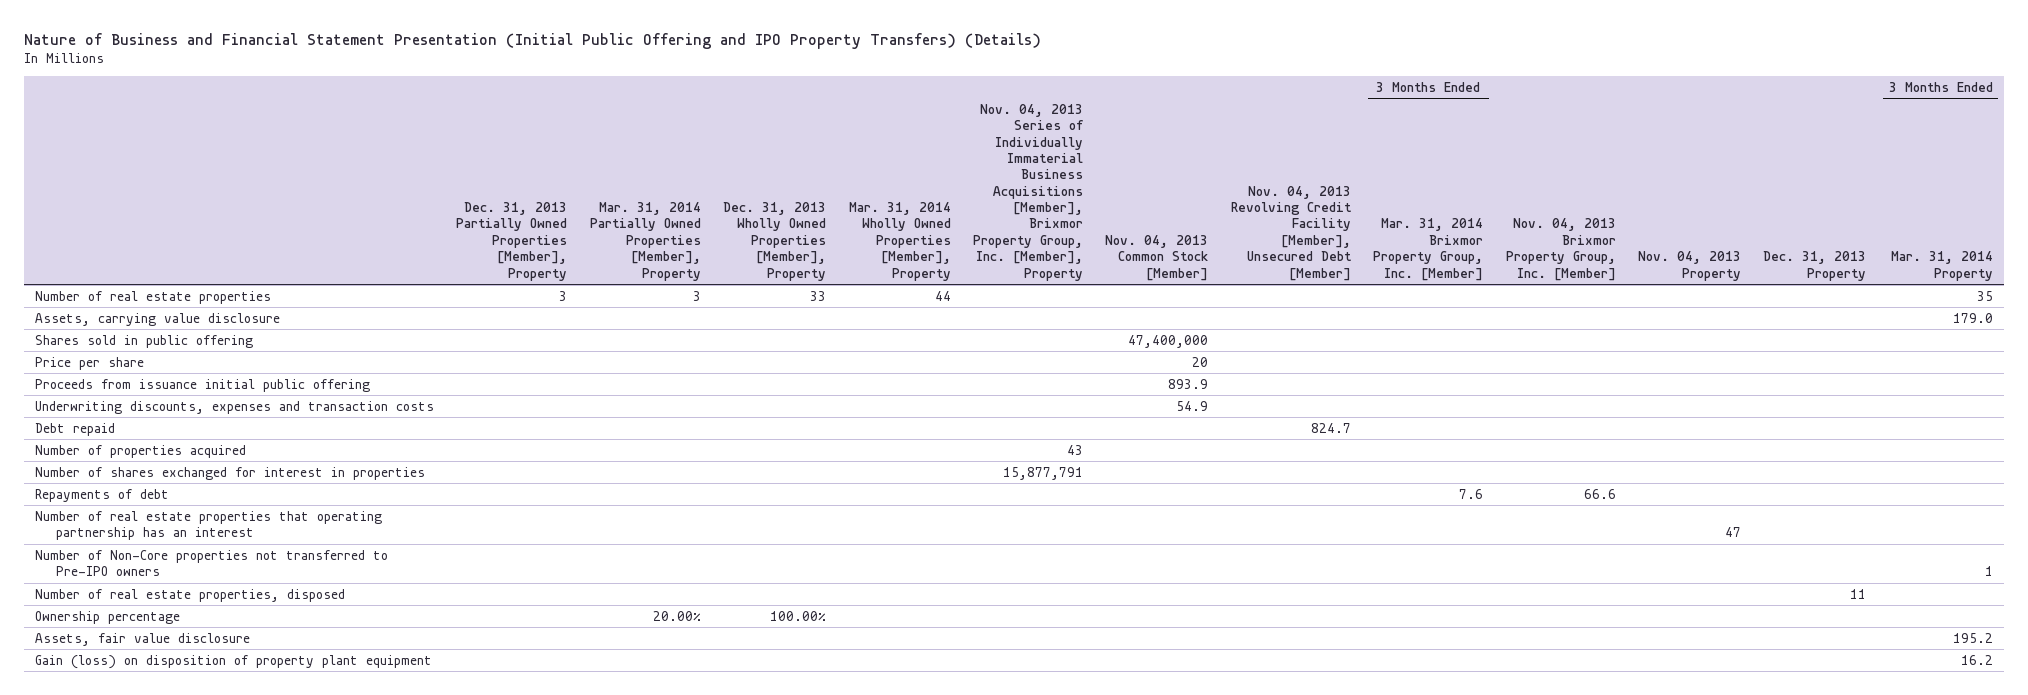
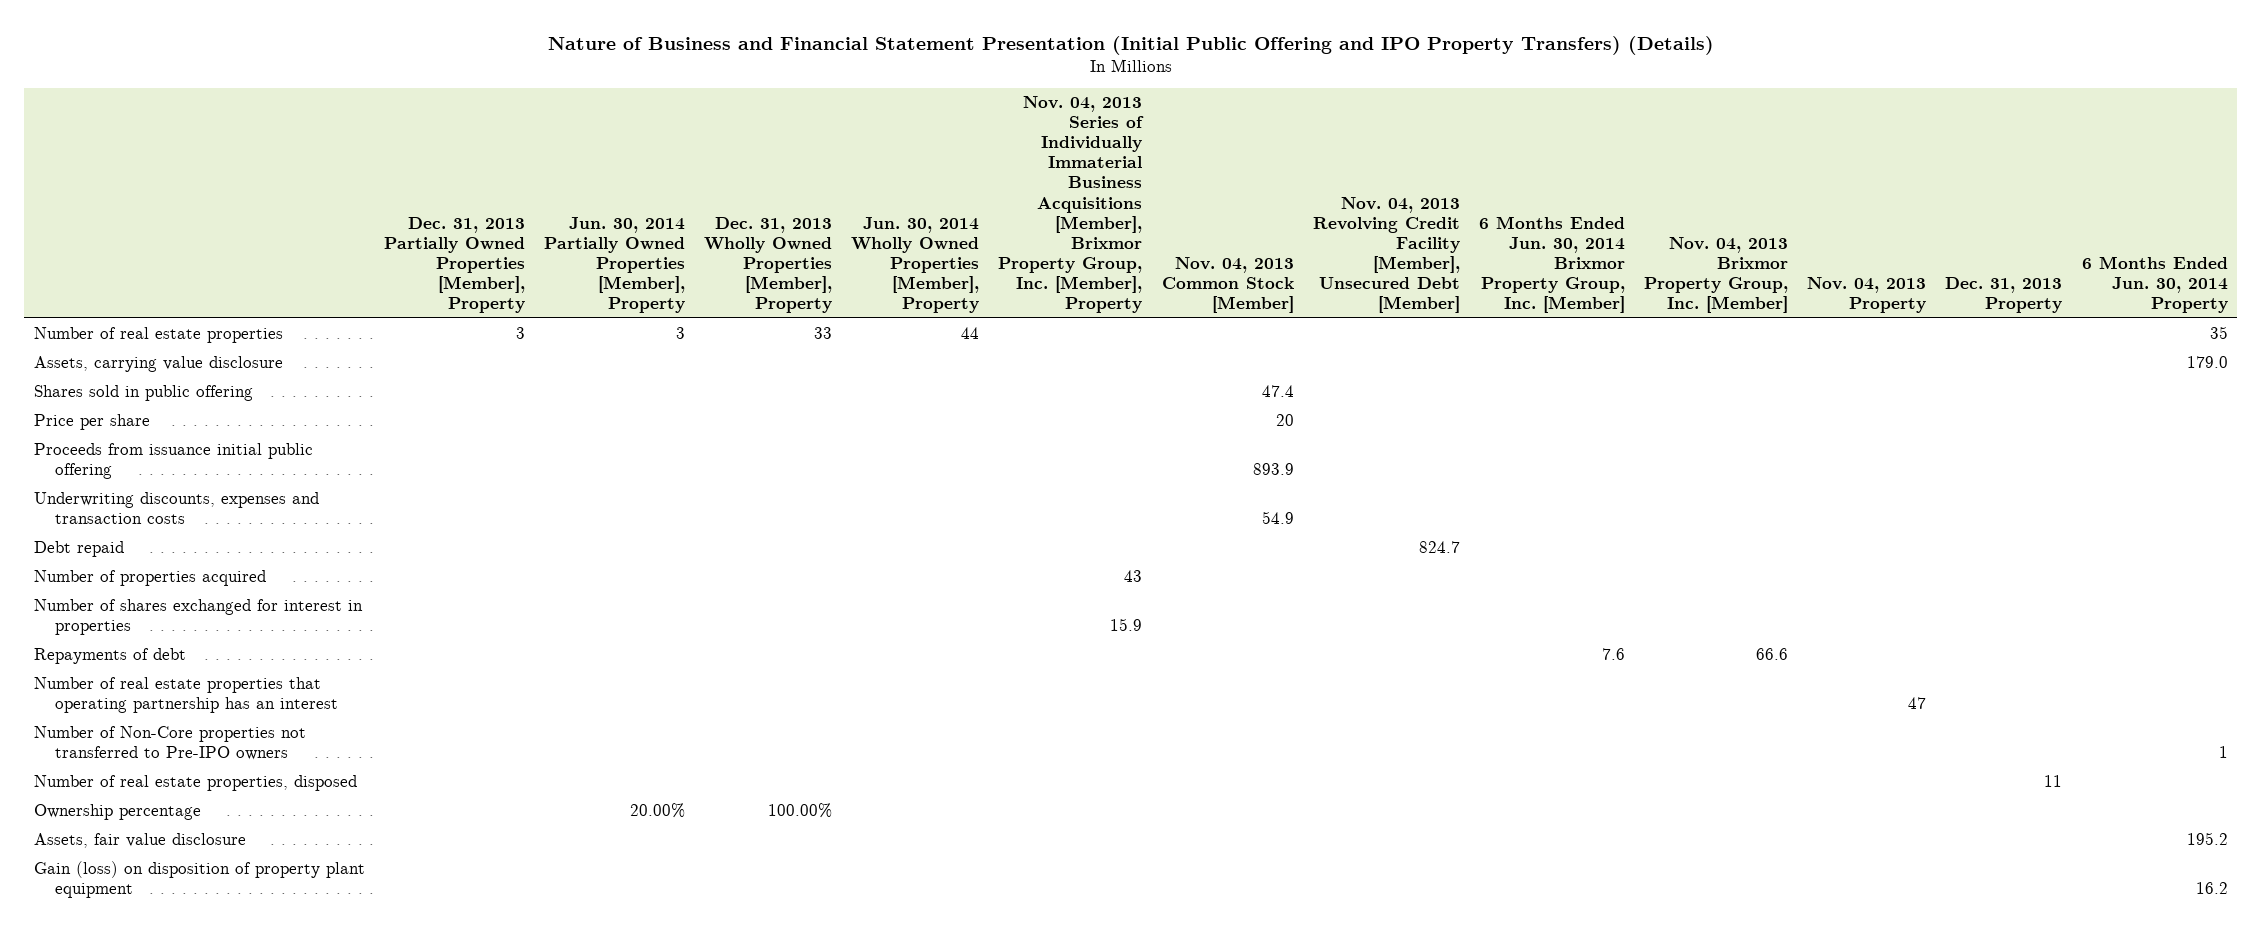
- | Dec. 31, 2013 Partially Owned Properties [Member], Property | Mar. 31, 2014 Partially Owned Properties [Member], Property | Dec. 31, 2013 Wholly Owned Properties [Member], Property | Mar. 31, 2014 Wholly Owned Properties [Member], Property | Nov. 04, 2013 Series of Individually Immaterial Business Acquisitions [Member], Brixmor Property Group, Inc. [Member], Property | Nov. 04, 2013 Common Stock [Member] | Nov. 04, 2013 Revolving Credit Facility [Member], Unsecured Debt [Member] | 3 Months Ended Mar. 31, 2014 Brixmor Property Group, Inc. [Member] | Nov. 04, 2013 Brixmor Property Group, Inc. [Member] | Nov. 04, 2013 Property | Dec. 31, 2013 Property | 3 Months Ended Mar. 31, 2014 Property
+ | Dec. 31, 2013 Partially Owned Properties [Member], Property | Jun. 30, 2014 Partially Owned Properties [Member], Property | Dec. 31, 2013 Wholly Owned Properties [Member], Property | Jun. 30, 2014 Wholly Owned Properties [Member], Property | Nov. 04, 2013 Series of Individually Immaterial Business Acquisitions [Member], Brixmor Property Group, Inc. [Member], Property | Nov. 04, 2013 Common Stock [Member] | Nov. 04, 2013 Revolving Credit Facility [Member], Unsecured Debt [Member] | 6 Months Ended Jun. 30, 2014 Brixmor Property Group, Inc. [Member] | Nov. 04, 2013 Brixmor Property Group, Inc. [Member] | Nov. 04, 2013 Property | Dec. 31, 2013 Property | 6 Months Ended Jun. 30, 2014 Property
- Shares sold in public offering | | | | | | 47,400,000 | | | | | |
+ Shares sold in public offering | | | | | | 47.4 | | | | | |
- Number of shares exchanged for interest in properties | | | | | 15,877,791 | | | | | | |
+ Number of shares exchanged for interest in properties | | | | | 15.9 | | | | | | |

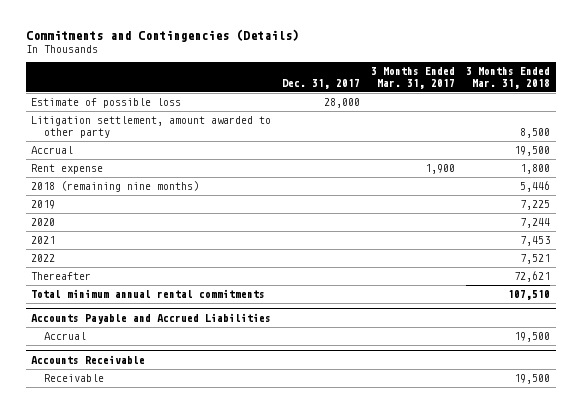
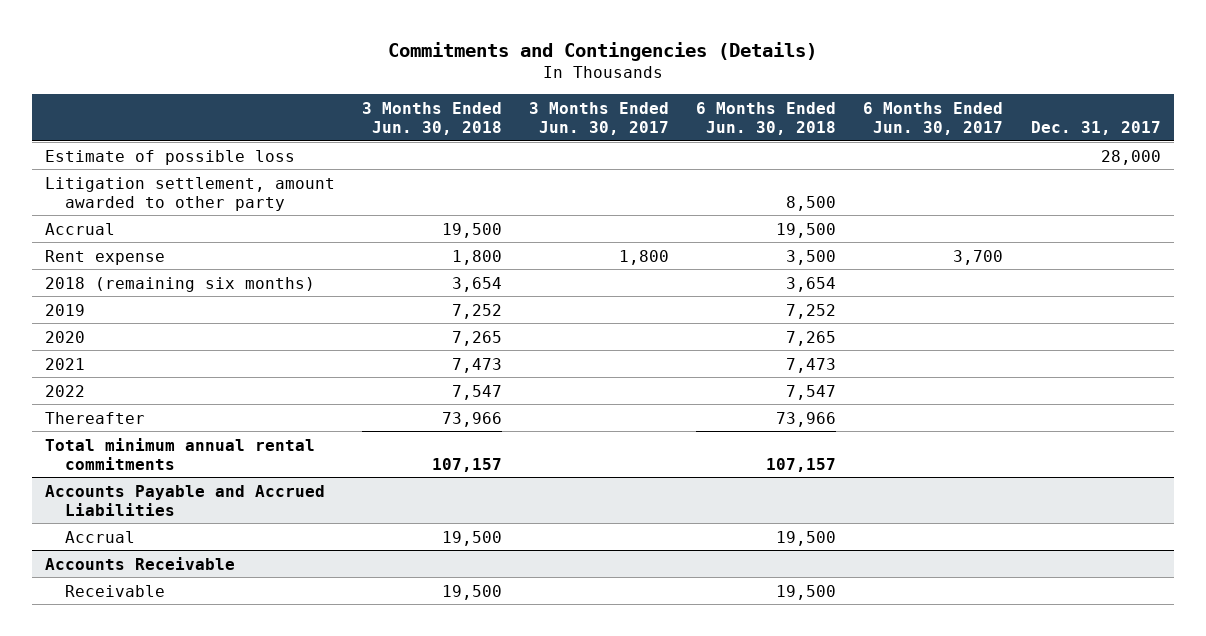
- | Dec. 31, 2017 | 3 Months Ended Mar. 31, 2017 | 3 Months Ended Mar. 31, 2018
+ | 3 Months Ended Jun. 30, 2018 | 3 Months Ended Jun. 30, 2017 | 6 Months Ended Jun. 30, 2018 | 6 Months Ended Jun. 30, 2017 | Dec. 31, 2017
- 2018 (remaining nine months) | | | 5,446
+ 2018 (remaining six months) | 3,654 | | 3,654 | |

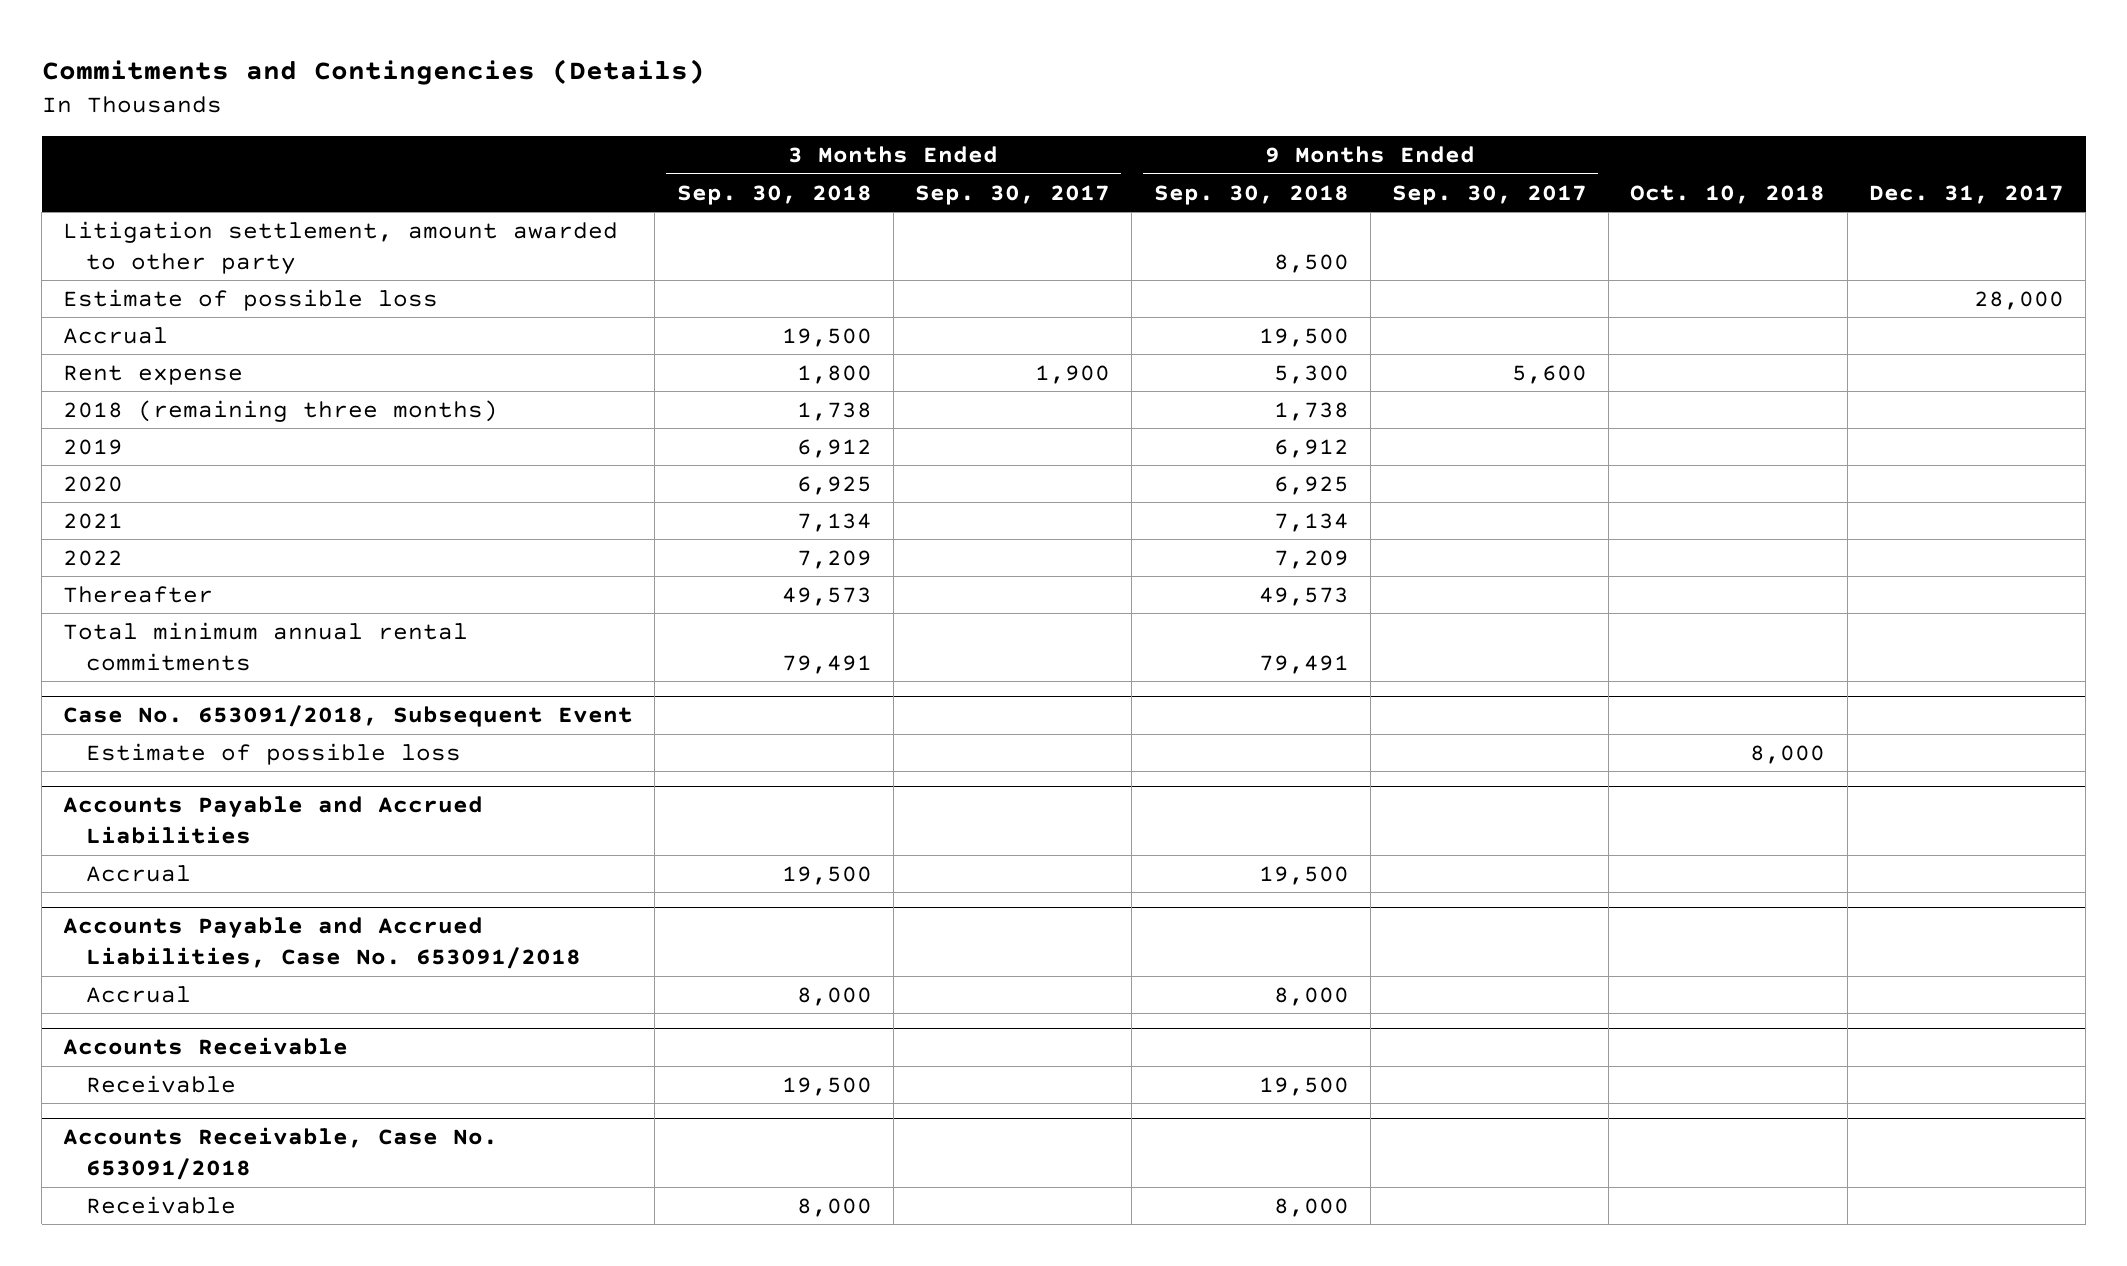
- | 3 Months Ended Jun. 30, 2018 | 3 Months Ended Jun. 30, 2017 | 6 Months Ended Jun. 30, 2018 | 6 Months Ended Jun. 30, 2017 | Dec. 31, 2017
+ | 3 Months Ended Sep. 30, 2018 | 3 Months Ended Sep. 30, 2017 | 9 Months Ended Sep. 30, 2018 | 9 Months Ended Sep. 30, 2017 | Oct. 10, 2018 | Dec. 31, 2017
moved down: Estimate of possible loss | | | | | | 28,000
- 2018 (remaining six months) | 3,654 | | 3,654 | |
+ 2018 (remaining three months) | 1,738 | | 1,738 | | |
+ Case No. 653091/2018, Subsequent Event
+ Estimate of possible loss | | | | | 8,000 |
+ Accounts Payable and Accrued Liabilities, Case No. 653091/2018
+ Accrual | 8,000 | | 8,000 | | |
+ Accounts Receivable, Case No. 653091/2018
+ Receivable | 8,000 | | 8,000 | | |

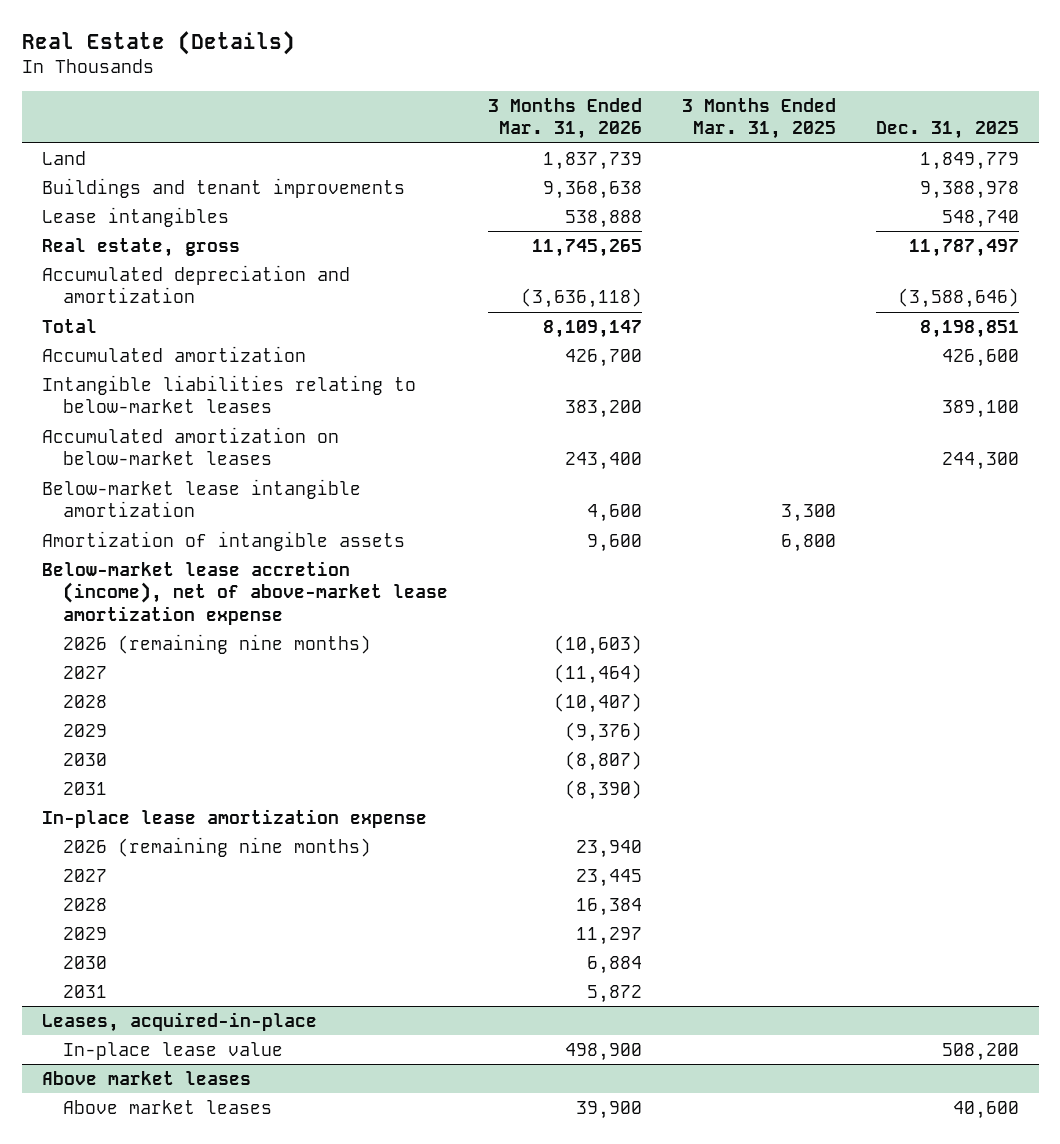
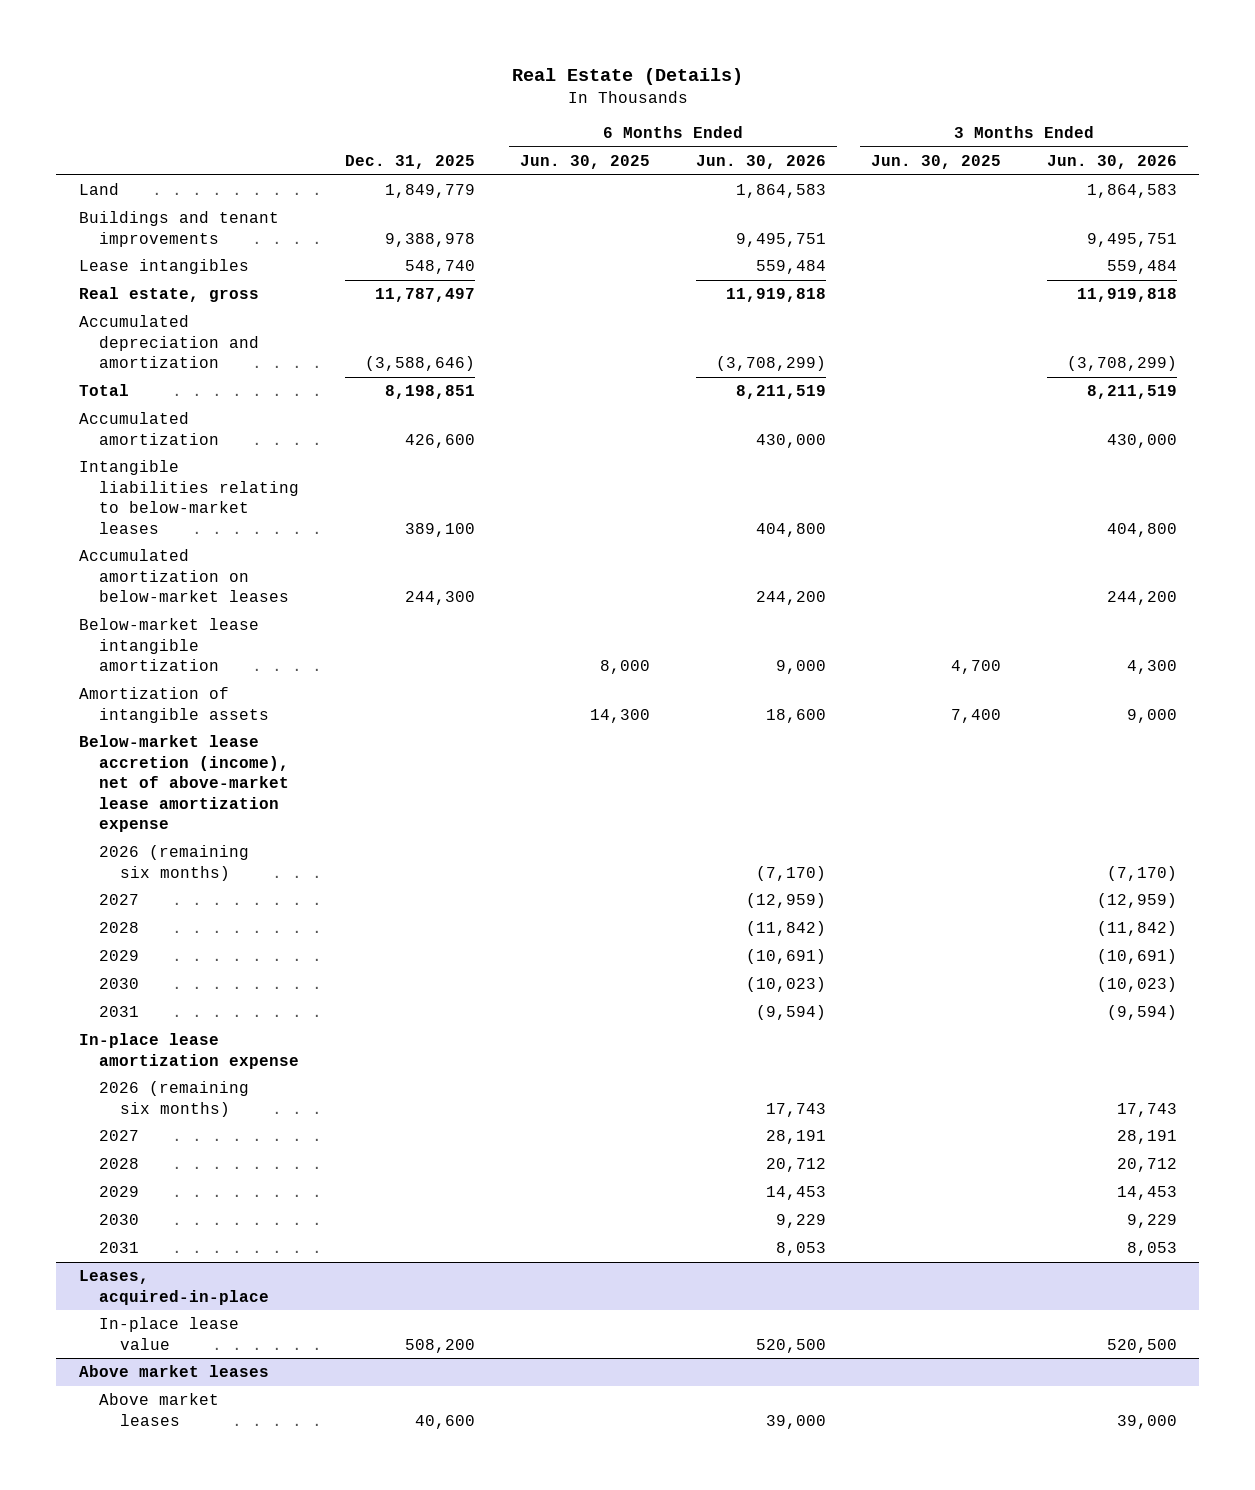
- | 3 Months Ended Mar. 31, 2026 | 3 Months Ended Mar. 31, 2025 | Dec. 31, 2025
+ | Dec. 31, 2025 | 6 Months Ended Jun. 30, 2025 | 6 Months Ended Jun. 30, 2026 | 3 Months Ended Jun. 30, 2025 | 3 Months Ended Jun. 30, 2026
- 2026 (remaining nine months) | (10,603) | |
+ 2026 (remaining six months) | | | (7,170) | | (7,170)
- 2026 (remaining nine months) | 23,940 | |
+ 2026 (remaining six months) | | | 17,743 | | 17,743

